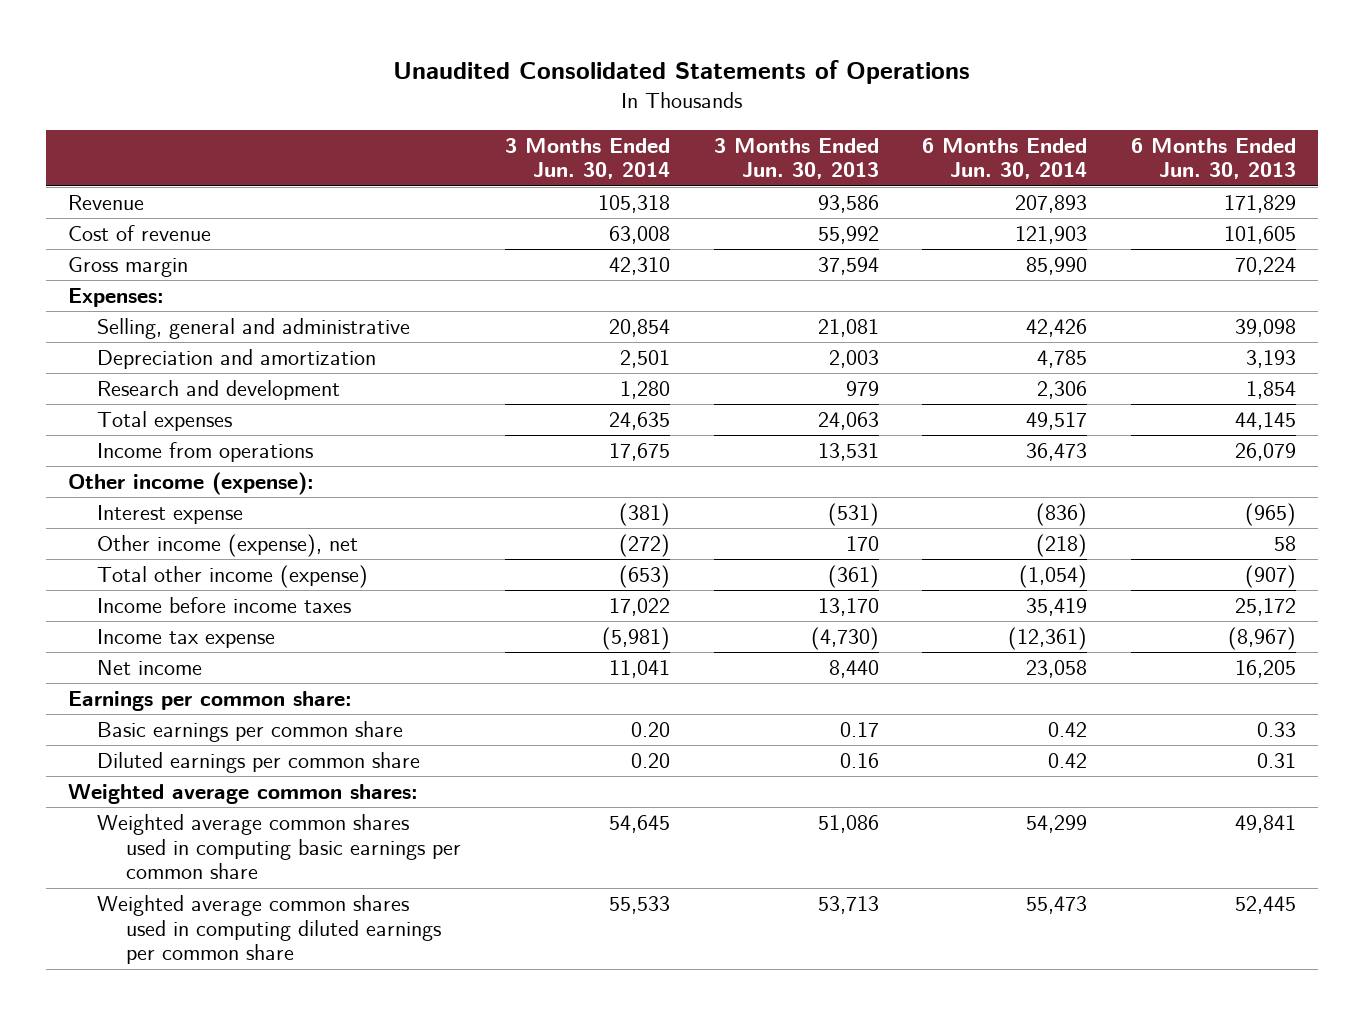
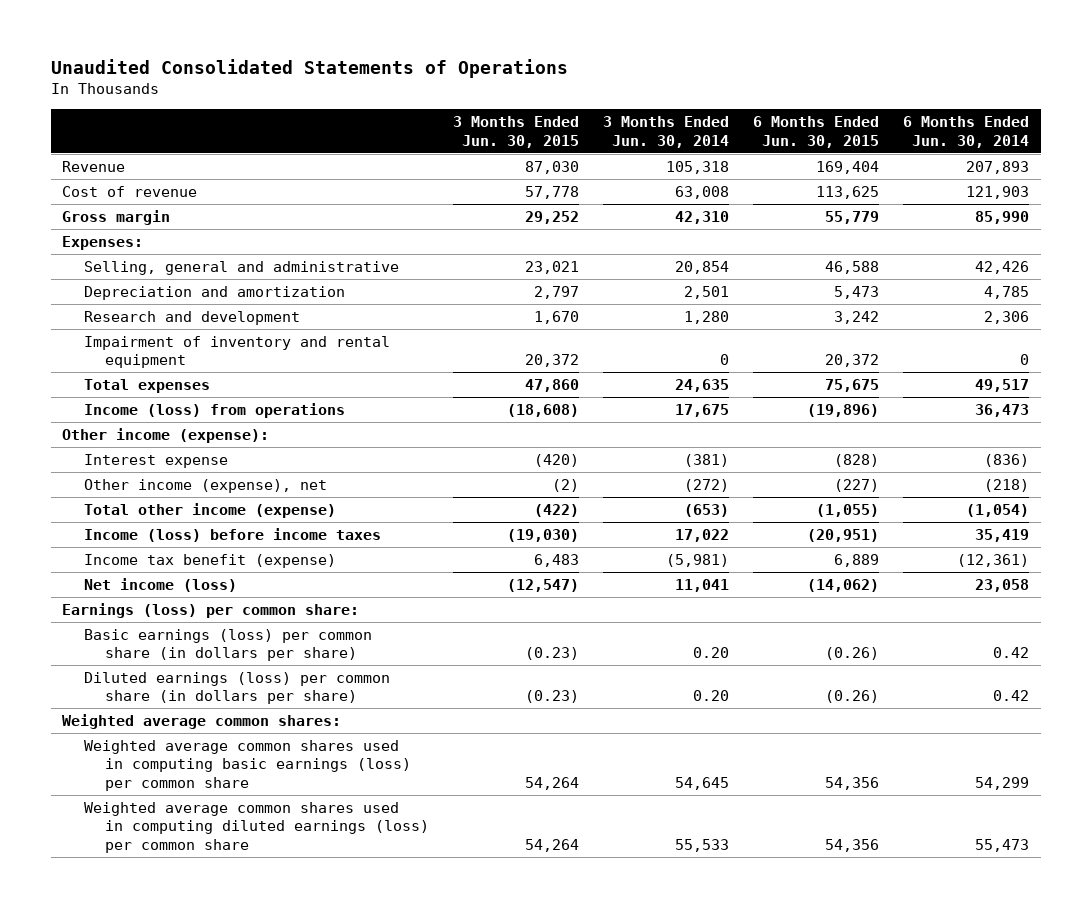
- | 3 Months Ended Jun. 30, 2014 | 3 Months Ended Jun. 30, 2013 | 6 Months Ended Jun. 30, 2014 | 6 Months Ended Jun. 30, 2013
+ | 3 Months Ended Jun. 30, 2015 | 3 Months Ended Jun. 30, 2014 | 6 Months Ended Jun. 30, 2015 | 6 Months Ended Jun. 30, 2014
+ Impairment of inventory and rental equipment | 20,372 | 0 | 20,372 | 0
- Income from operations | 17,675 | 13,531 | 36,473 | 26,079
+ Income (loss) from operations | (18,608) | 17,675 | (19,896) | 36,473
- Income before income taxes | 17,022 | 13,170 | 35,419 | 25,172
- Income tax expense | (5,981) | (4,730) | (12,361) | (8,967)
- Net income | 11,041 | 8,440 | 23,058 | 16,205
- Earnings per common share:
- Basic earnings per common share | 0.20 | 0.17 | 0.42 | 0.33
- Diluted earnings per common share | 0.20 | 0.16 | 0.42 | 0.31
+ Income (loss) before income taxes | (19,030) | 17,022 | (20,951) | 35,419
+ Income tax benefit (expense) | 6,483 | (5,981) | 6,889 | (12,361)
+ Net income (loss) | (12,547) | 11,041 | (14,062) | 23,058
+ Earnings (loss) per common share:
+ Basic earnings (loss) per common share (in dollars per share) | (0.23) | 0.20 | (0.26) | 0.42
+ Diluted earnings (loss) per common share (in dollars per share) | (0.23) | 0.20 | (0.26) | 0.42
- Weighted average common shares used in computing basic earnings per common share | 54,645 | 51,086 | 54,299 | 49,841
- Weighted average common shares used in computing diluted earnings per common share | 55,533 | 53,713 | 55,473 | 52,445
+ Weighted average common shares used in computing basic earnings (loss) per common share | 54,264 | 54,645 | 54,356 | 54,299
+ Weighted average common shares used in computing diluted earnings (loss) per common share | 54,264 | 55,533 | 54,356 | 55,473

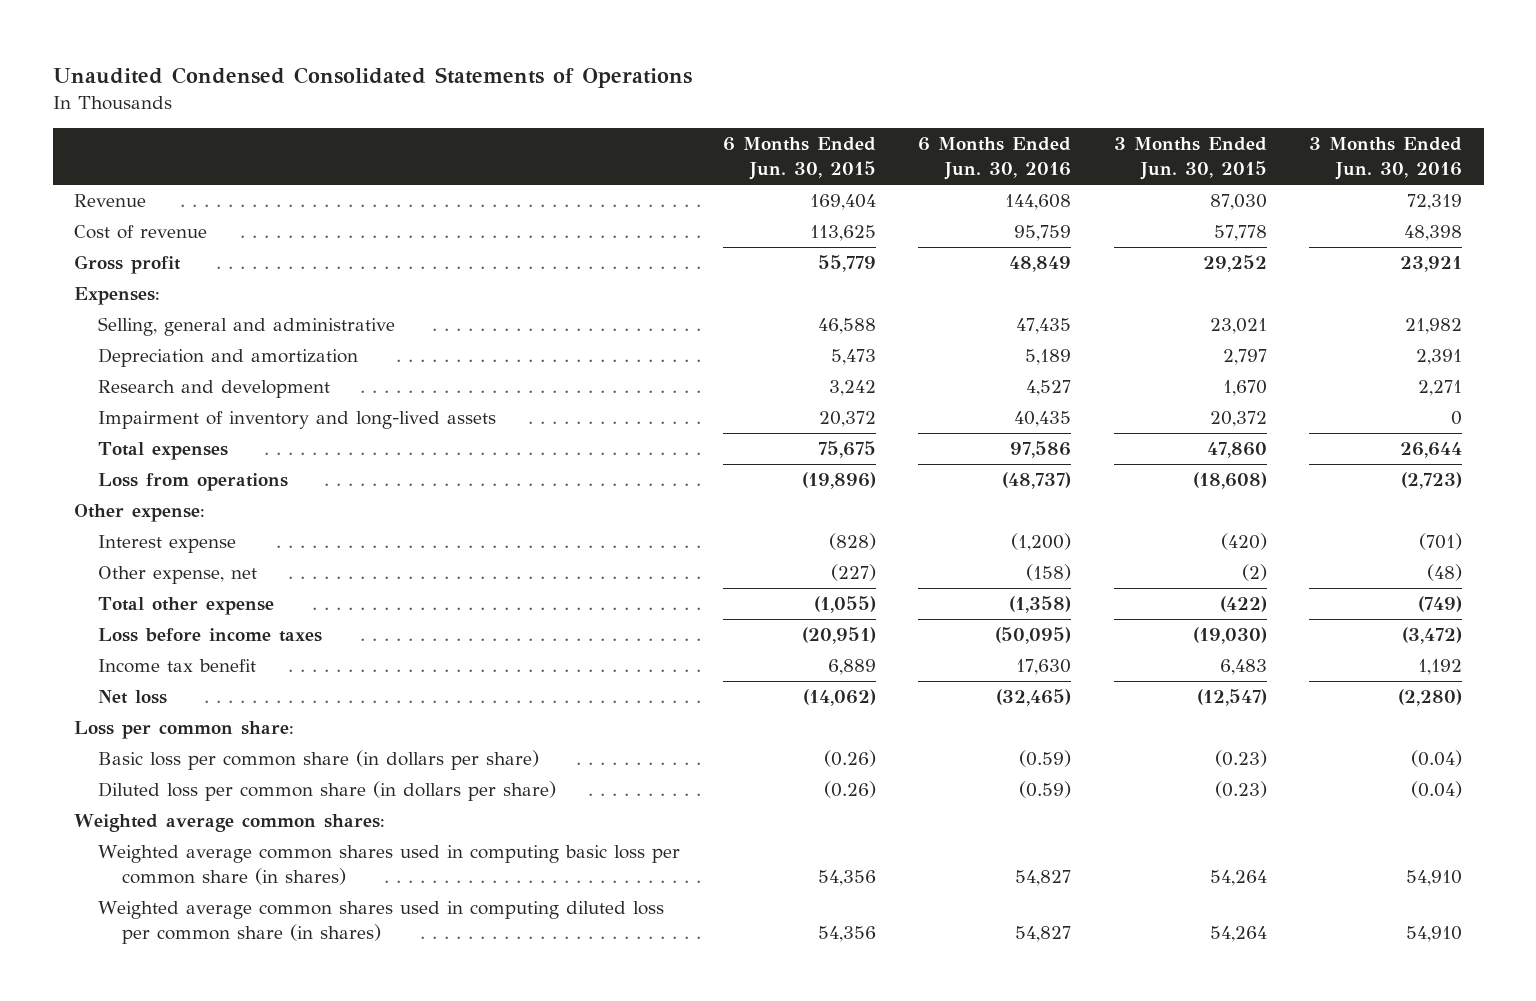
- Unaudited Consolidated Statements of Operations
+ Unaudited Condensed Consolidated Statements of Operations
- | 3 Months Ended Jun. 30, 2015 | 3 Months Ended Jun. 30, 2014 | 6 Months Ended Jun. 30, 2015 | 6 Months Ended Jun. 30, 2014
+ | 6 Months Ended Jun. 30, 2015 | 6 Months Ended Jun. 30, 2016 | 3 Months Ended Jun. 30, 2015 | 3 Months Ended Jun. 30, 2016
- Gross margin | 29,252 | 42,310 | 55,779 | 85,990
+ Gross profit | 55,779 | 48,849 | 29,252 | 23,921
- Impairment of inventory and rental equipment | 20,372 | 0 | 20,372 | 0
+ Impairment of inventory and long-lived assets | 20,372 | 40,435 | 20,372 | 0
- Income (loss) from operations | (18,608) | 17,675 | (19,896) | 36,473
- Other income (expense):
+ Loss from operations | (19,896) | (48,737) | (18,608) | (2,723)
+ Other expense:
- Other income (expense), net | (2) | (272) | (227) | (218)
- Total other income (expense) | (422) | (653) | (1,055) | (1,054)
- Income (loss) before income taxes | (19,030) | 17,022 | (20,951) | 35,419
- Income tax benefit (expense) | 6,483 | (5,981) | 6,889 | (12,361)
- Net income (loss) | (12,547) | 11,041 | (14,062) | 23,058
- Earnings (loss) per common share:
- Basic earnings (loss) per common share (in dollars per share) | (0.23) | 0.20 | (0.26) | 0.42
- Diluted earnings (loss) per common share (in dollars per share) | (0.23) | 0.20 | (0.26) | 0.42
+ Other expense, net | (227) | (158) | (2) | (48)
+ Total other expense | (1,055) | (1,358) | (422) | (749)
+ Loss before income taxes | (20,951) | (50,095) | (19,030) | (3,472)
+ Income tax benefit | 6,889 | 17,630 | 6,483 | 1,192
+ Net loss | (14,062) | (32,465) | (12,547) | (2,280)
+ Loss per common share:
+ Basic loss per common share (in dollars per share) | (0.26) | (0.59) | (0.23) | (0.04)
+ Diluted loss per common share (in dollars per share) | (0.26) | (0.59) | (0.23) | (0.04)
- Weighted average common shares used in computing basic earnings (loss) per common share | 54,264 | 54,645 | 54,356 | 54,299
- Weighted average common shares used in computing diluted earnings (loss) per common share | 54,264 | 55,533 | 54,356 | 55,473
+ Weighted average common shares used in computing basic loss per common share (in shares) | 54,356 | 54,827 | 54,264 | 54,910
+ Weighted average common shares used in computing diluted loss per common share (in shares) | 54,356 | 54,827 | 54,264 | 54,910

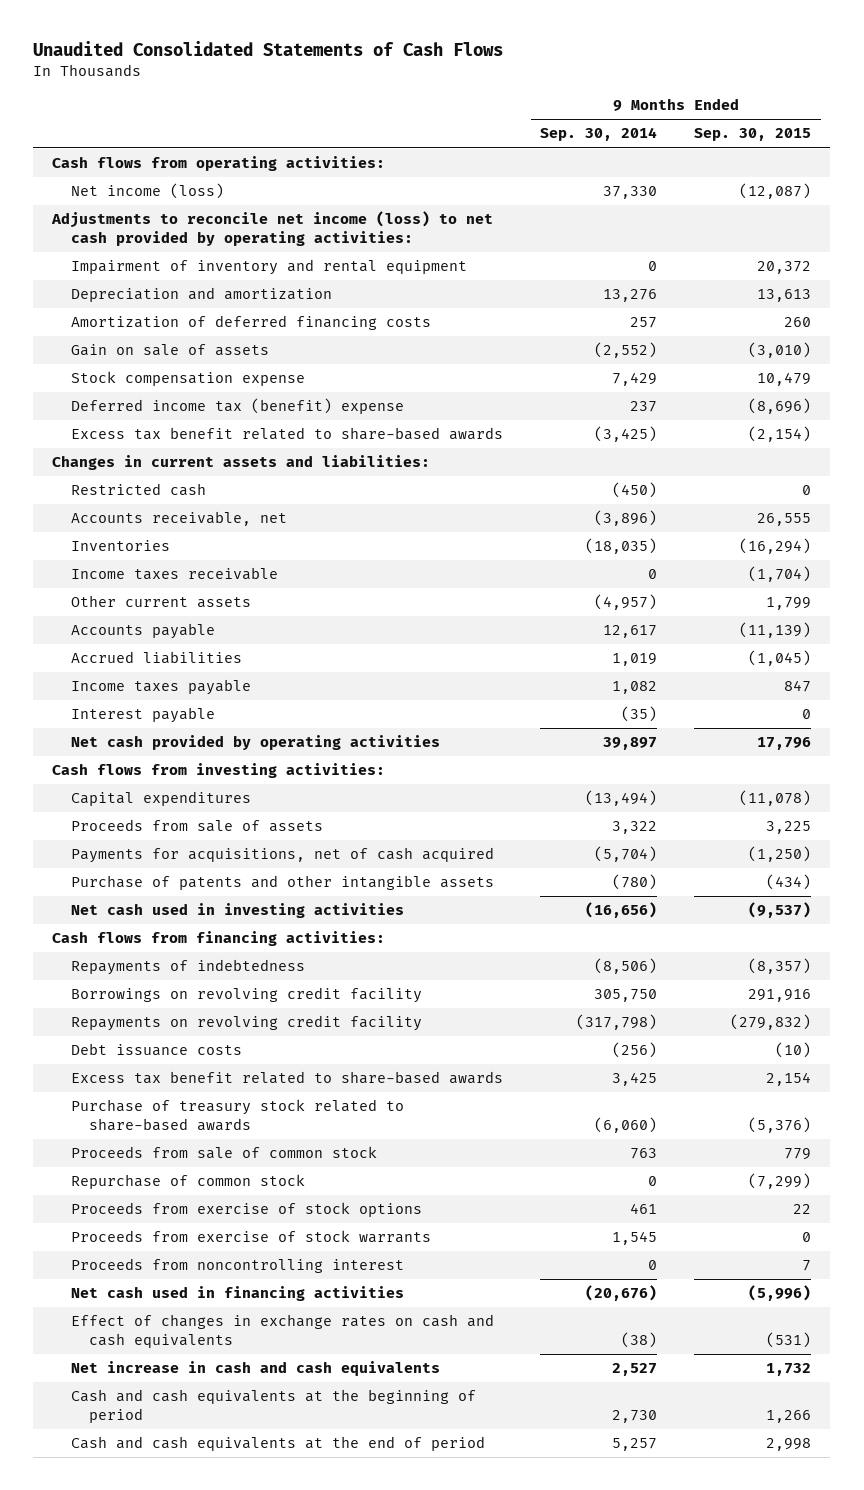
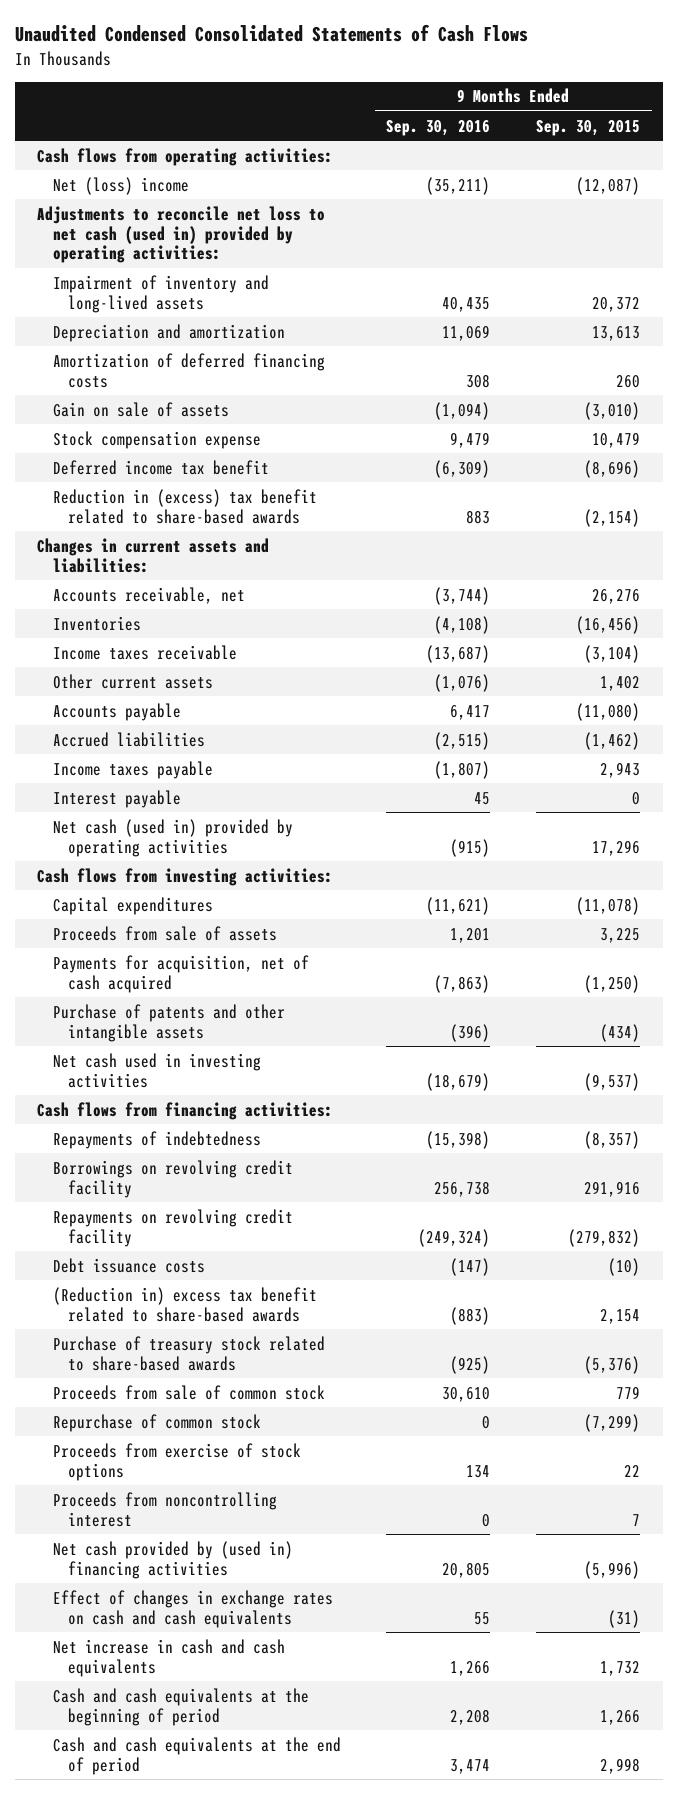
- Unaudited Consolidated Statements of Cash Flows
+ Unaudited Condensed Consolidated Statements of Cash Flows
- | 9 Months Ended Sep. 30, 2014 | 9 Months Ended Sep. 30, 2015
+ | 9 Months Ended Sep. 30, 2016 | 9 Months Ended Sep. 30, 2015
- Net income (loss) | 37,330 | (12,087)
- Adjustments to reconcile net income (loss) to net cash provided by operating activities:
- Impairment of inventory and rental equipment | 0 | 20,372
+ Net (loss) income | (35,211) | (12,087)
+ Adjustments to reconcile net loss to net cash (used in) provided by operating activities:
+ Impairment of inventory and long-lived assets | 40,435 | 20,372
- Deferred income tax (benefit) expense | 237 | (8,696)
- Excess tax benefit related to share-based awards | (3,425) | (2,154)
+ Deferred income tax benefit | (6,309) | (8,696)
+ Reduction in (excess) tax benefit related to share-based awards | 883 | (2,154)
- Restricted cash | (450) | 0
- Accounts receivable, net | (3,896) | 26,555
- Inventories | (18,035) | (16,294)
- Income taxes receivable | 0 | (1,704)
- Other current assets | (4,957) | 1,799
- Accounts payable | 12,617 | (11,139)
- Accrued liabilities | 1,019 | (1,045)
- Income taxes payable | 1,082 | 847
+ Accounts receivable, net | (3,744) | 26,276
+ Inventories | (4,108) | (16,456)
+ Income taxes receivable | (13,687) | (3,104)
+ Other current assets | (1,076) | 1,402
+ Accounts payable | 6,417 | (11,080)
+ Accrued liabilities | (2,515) | (1,462)
+ Income taxes payable | (1,807) | 2,943
- Net cash provided by operating activities | 39,897 | 17,796
+ Net cash (used in) provided by operating activities | (915) | 17,296
- Payments for acquisitions, net of cash acquired | (5,704) | (1,250)
+ Payments for acquisition, net of cash acquired | (7,863) | (1,250)
- Excess tax benefit related to share-based awards | 3,425 | 2,154
+ (Reduction in) excess tax benefit related to share-based awards | (883) | 2,154
- Proceeds from exercise of stock warrants | 1,545 | 0
- Net cash used in financing activities | (20,676) | (5,996)
- Effect of changes in exchange rates on cash and cash equivalents | (38) | (531)
+ Net cash provided by (used in) financing activities | 20,805 | (5,996)
+ Effect of changes in exchange rates on cash and cash equivalents | 55 | (31)

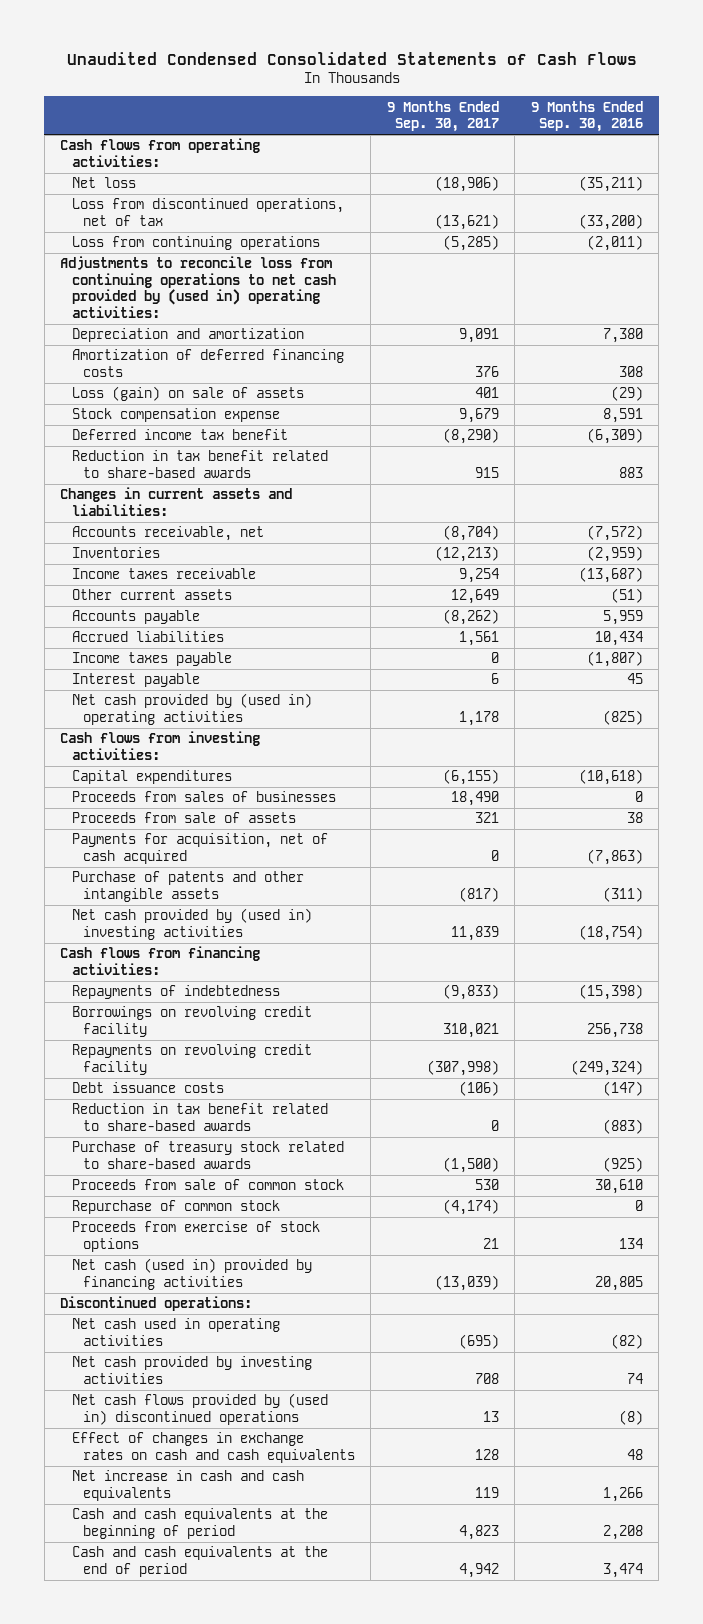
- | 9 Months Ended Sep. 30, 2016 | 9 Months Ended Sep. 30, 2015
+ | 9 Months Ended Sep. 30, 2017 | 9 Months Ended Sep. 30, 2016
- Net (loss) income | (35,211) | (12,087)
- Adjustments to reconcile net loss to net cash (used in) provided by operating activities:
- Impairment of inventory and long-lived assets | 40,435 | 20,372
- Depreciation and amortization | 11,069 | 13,613
+ Net loss | (18,906) | (35,211)
+ Loss from discontinued operations, net of tax | (13,621) | (33,200)
+ Loss from continuing operations | (5,285) | (2,011)
+ Adjustments to reconcile loss from continuing operations to net cash provided by (used in) operating activities:
+ Depreciation and amortization | 9,091 | 7,380
- Gain on sale of assets | (1,094) | (3,010)
- Stock compensation expense | 9,479 | 10,479
+ Loss (gain) on sale of assets | 401 | (29)
+ Stock compensation expense | 9,679 | 8,591
- Reduction in (excess) tax benefit related to share-based awards | 883 | (2,154)
+ Reduction in tax benefit related to share-based awards | 915 | 883
- Accounts receivable, net | (3,744) | 26,276
- Inventories | (4,108) | (16,456)
+ Accounts receivable, net | (8,704) | (7,572)
+ Inventories | (12,213) | (2,959)
- Other current assets | (1,076) | 1,402
- Accounts payable | 6,417 | (11,080)
- Accrued liabilities | (2,515) | (1,462)
+ Other current assets | 12,649 | (51)
+ Accounts payable | (8,262) | 5,959
+ Accrued liabilities | 1,561 | 10,434
- Net cash (used in) provided by operating activities | (915) | 17,296
+ Net cash provided by (used in) operating activities | 1,178 | (825)
- Capital expenditures | (11,621) | (11,078)
- Proceeds from sale of assets | 1,201 | 3,225
+ Capital expenditures | (6,155) | (10,618)
+ Proceeds from sales of businesses | 18,490 | 0
+ Proceeds from sale of assets | 321 | 38
- Purchase of patents and other intangible assets | (396) | (434)
- Net cash used in investing activities | (18,679) | (9,537)
+ Purchase of patents and other intangible assets | (817) | (311)
+ Net cash provided by (used in) investing activities | 11,839 | (18,754)
- (Reduction in) excess tax benefit related to share-based awards | (883) | 2,154
+ Reduction in tax benefit related to share-based awards | 0 | (883)
- Proceeds from noncontrolling interest | 0 | 7
- Net cash provided by (used in) financing activities | 20,805 | (5,996)
- Effect of changes in exchange rates on cash and cash equivalents | 55 | (31)
+ Net cash (used in) provided by financing activities | (13,039) | 20,805
+ Discontinued operations:
+ Net cash used in operating activities | (695) | (82)
+ Net cash provided by investing activities | 708 | 74
+ Net cash flows provided by (used in) discontinued operations | 13 | (8)
+ Effect of changes in exchange rates on cash and cash equivalents | 128 | 48

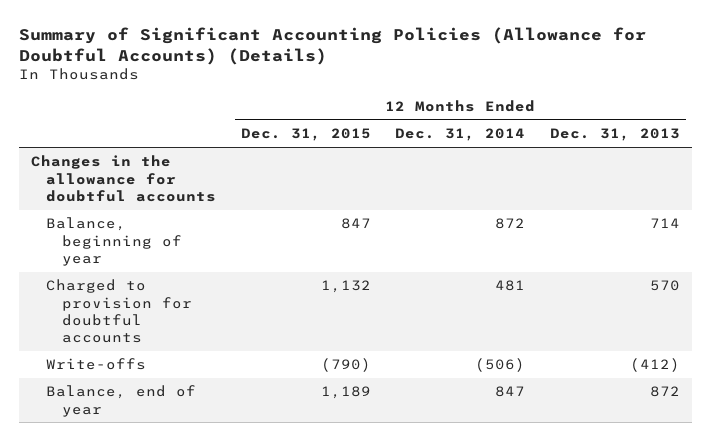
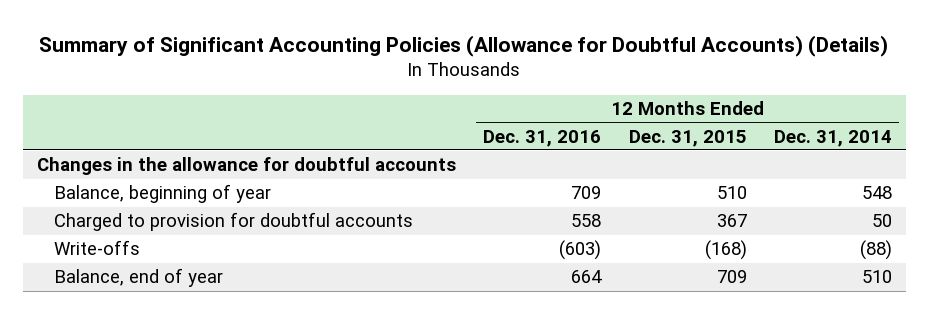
- | 12 Months Ended Dec. 31, 2015 | 12 Months Ended Dec. 31, 2014 | 12 Months Ended Dec. 31, 2013
+ | 12 Months Ended Dec. 31, 2016 | 12 Months Ended Dec. 31, 2015 | 12 Months Ended Dec. 31, 2014
- Balance, beginning of year | 847 | 872 | 714
- Charged to provision for doubtful accounts | 1,132 | 481 | 570
- Write-offs | (790) | (506) | (412)
- Balance, end of year | 1,189 | 847 | 872
+ Balance, beginning of year | 709 | 510 | 548
+ Charged to provision for doubtful accounts | 558 | 367 | 50
+ Write-offs | (603) | (168) | (88)
+ Balance, end of year | 664 | 709 | 510

